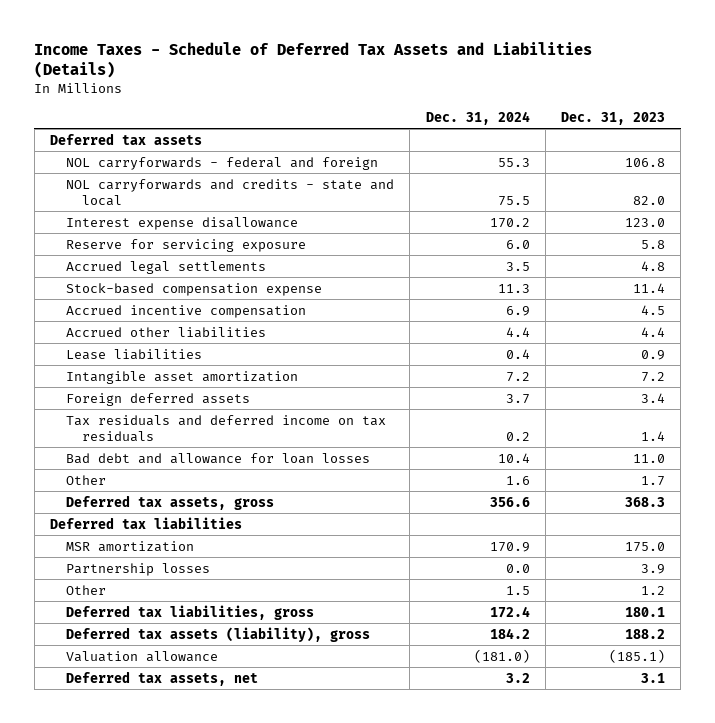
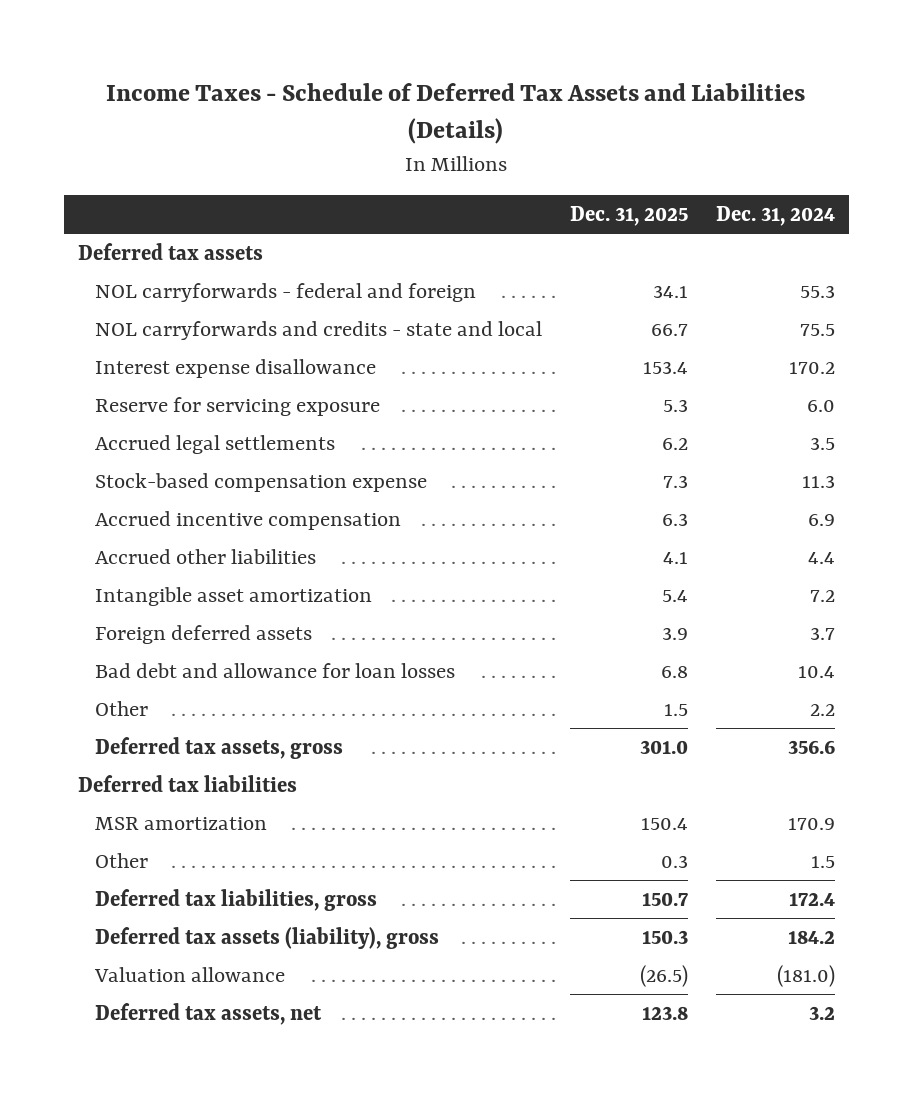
- | Dec. 31, 2024 | Dec. 31, 2023
+ | Dec. 31, 2025 | Dec. 31, 2024
- Lease liabilities | 0.4 | 0.9
- Tax residuals and deferred income on tax residuals | 0.2 | 1.4
- Other | 1.6 | 1.7
+ Other | 1.5 | 2.2
- Partnership losses | 0.0 | 3.9

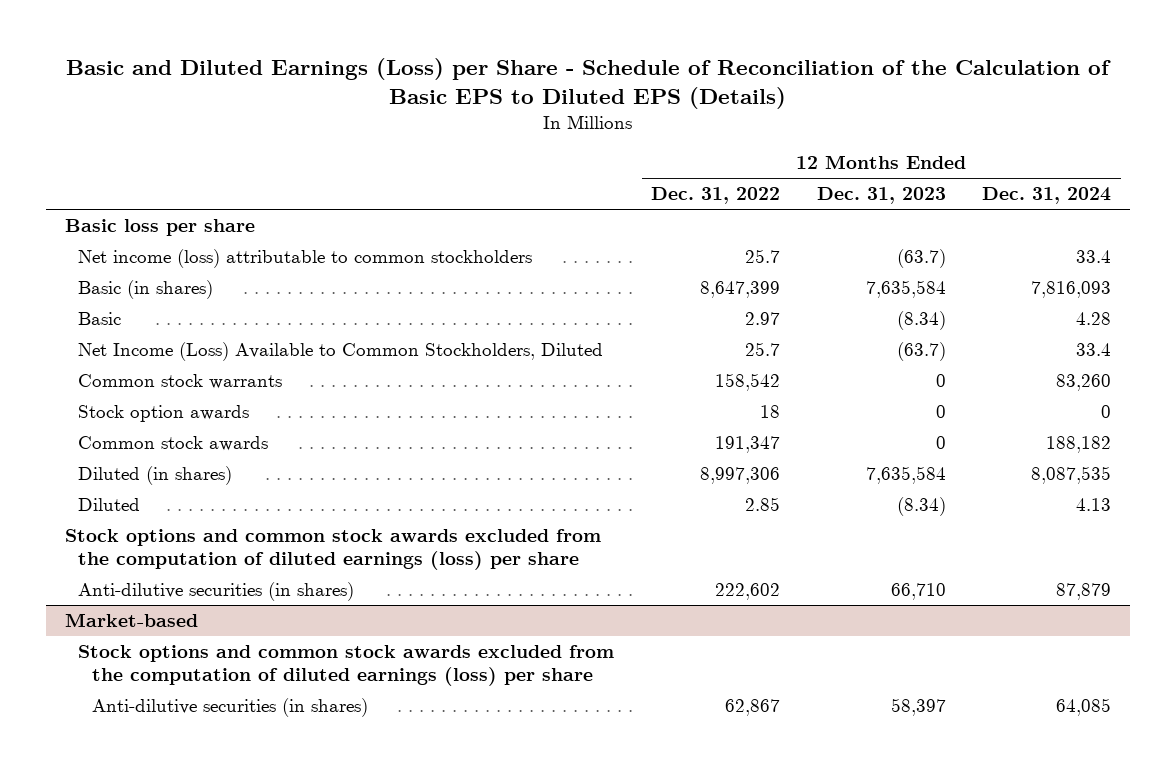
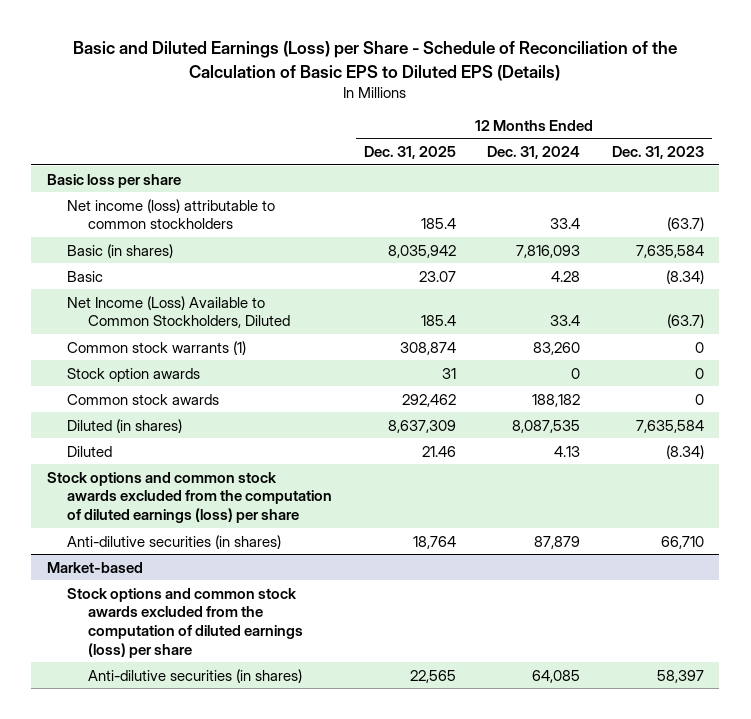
- | 12 Months Ended Dec. 31, 2022 | 12 Months Ended Dec. 31, 2023 | 12 Months Ended Dec. 31, 2024
+ | 12 Months Ended Dec. 31, 2025 | 12 Months Ended Dec. 31, 2024 | 12 Months Ended Dec. 31, 2023
- Common stock warrants | 158,542 | 0 | 83,260
+ Common stock warrants (1) | 308,874 | 83,260 | 0

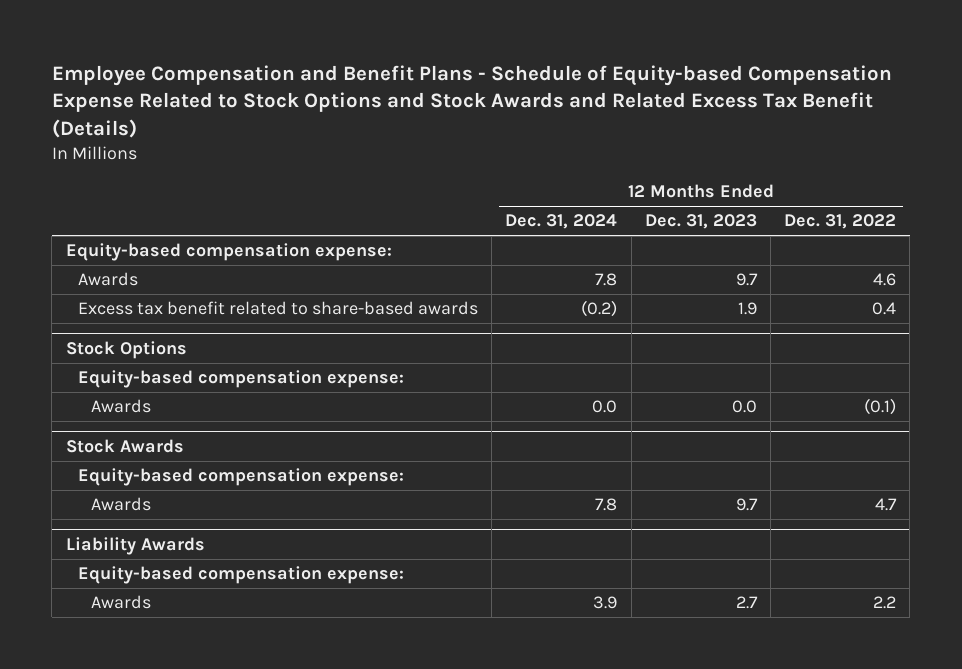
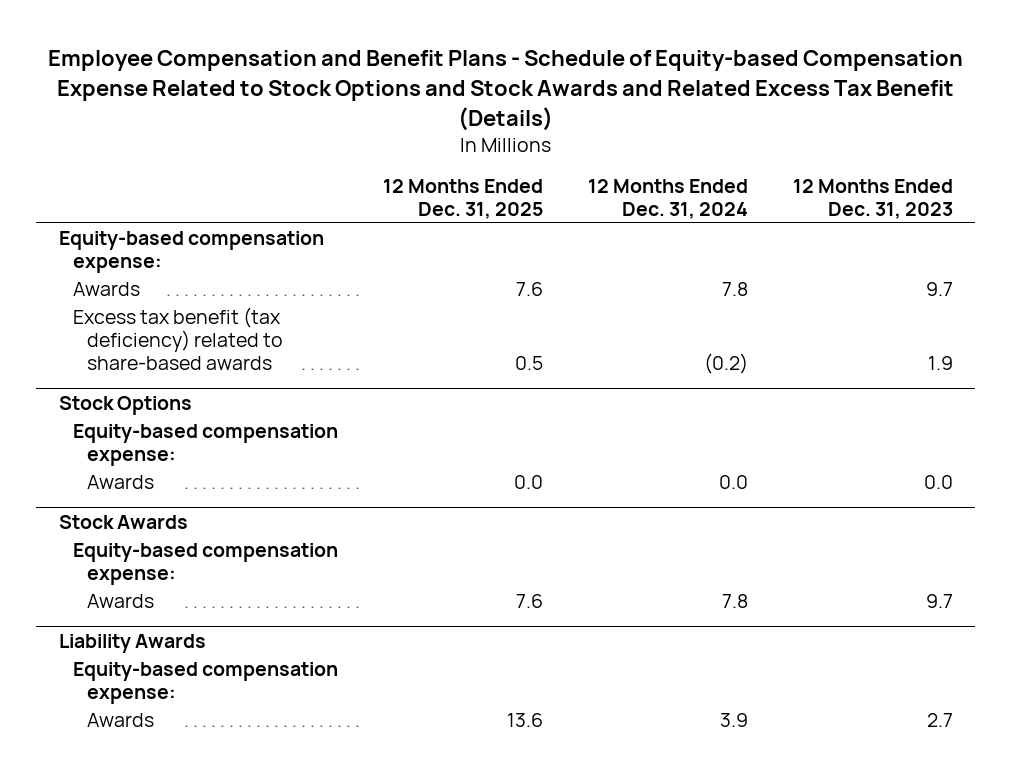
- | 12 Months Ended Dec. 31, 2024 | 12 Months Ended Dec. 31, 2023 | 12 Months Ended Dec. 31, 2022
+ | 12 Months Ended Dec. 31, 2025 | 12 Months Ended Dec. 31, 2024 | 12 Months Ended Dec. 31, 2023
- Excess tax benefit related to share-based awards | (0.2) | 1.9 | 0.4
+ Excess tax benefit (tax deficiency) related to share-based awards | 0.5 | (0.2) | 1.9

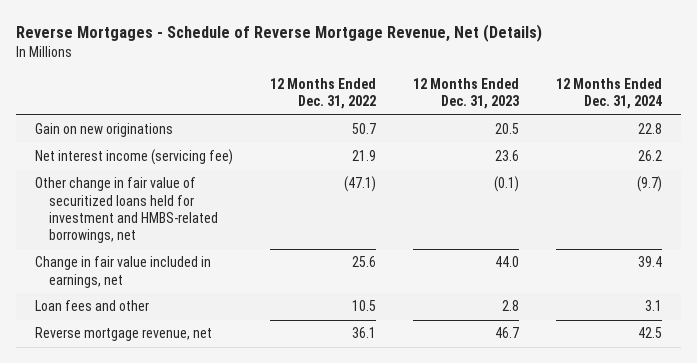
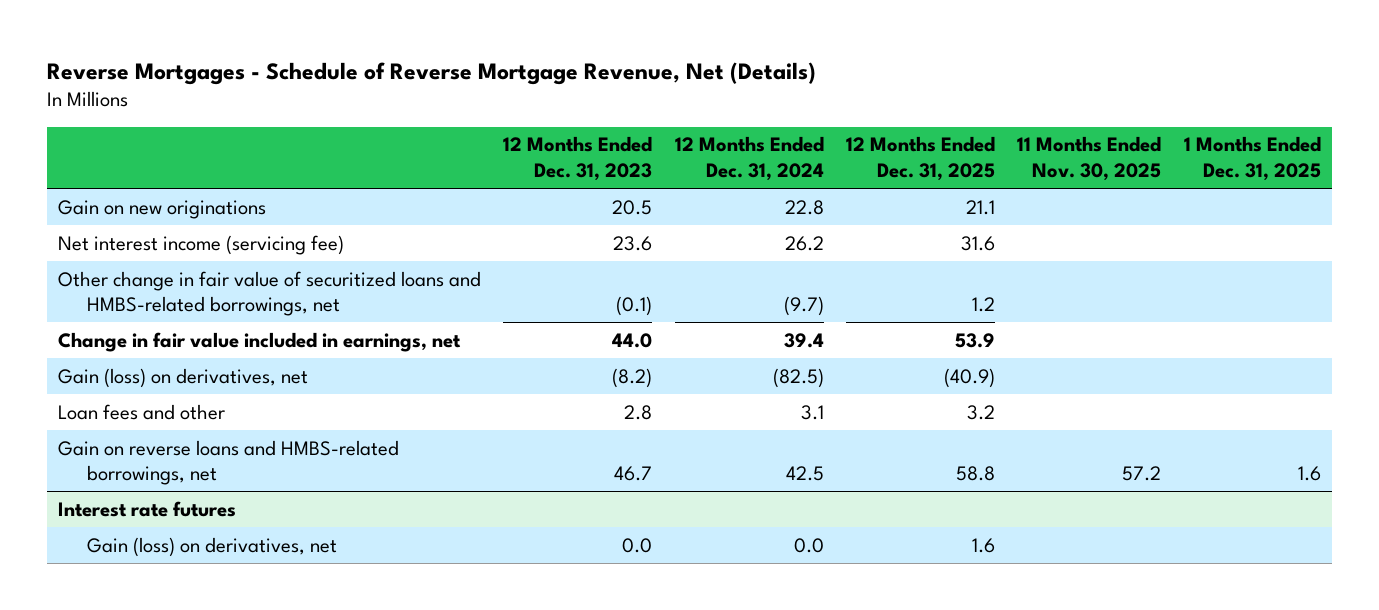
- | 12 Months Ended Dec. 31, 2022 | 12 Months Ended Dec. 31, 2023 | 12 Months Ended Dec. 31, 2024
+ | 12 Months Ended Dec. 31, 2023 | 12 Months Ended Dec. 31, 2024 | 12 Months Ended Dec. 31, 2025 | 11 Months Ended Nov. 30, 2025 | 1 Months Ended Dec. 31, 2025
- Other change in fair value of securitized loans held for investment and HMBS-related borrowings, net | (47.1) | (0.1) | (9.7)
+ Other change in fair value of securitized loans and HMBS-related borrowings, net | (0.1) | (9.7) | 1.2 | |
+ Gain (loss) on derivatives, net | (8.2) | (82.5) | (40.9) | |
- Reverse mortgage revenue, net | 36.1 | 46.7 | 42.5
+ Gain on reverse loans and HMBS-related borrowings, net | 46.7 | 42.5 | 58.8 | 57.2 | 1.6
+ Interest rate futures
+ Gain (loss) on derivatives, net | 0.0 | 0.0 | 1.6 | |

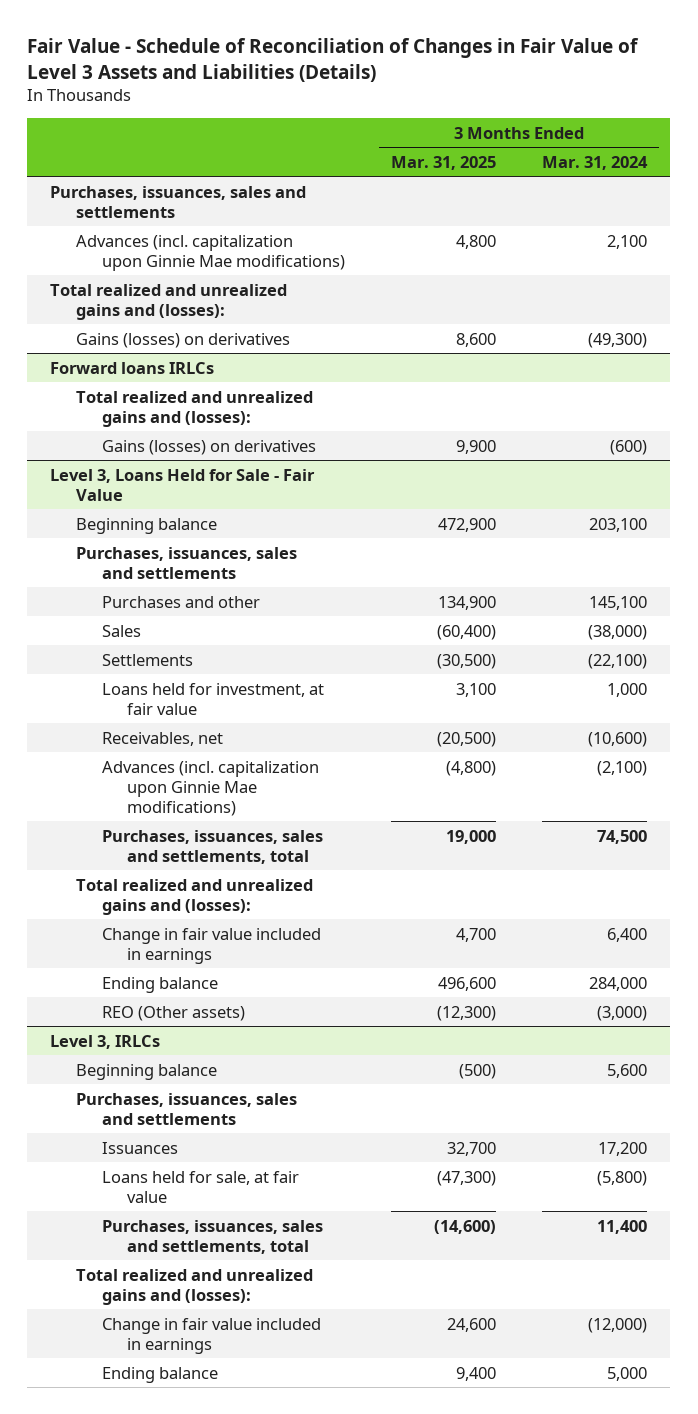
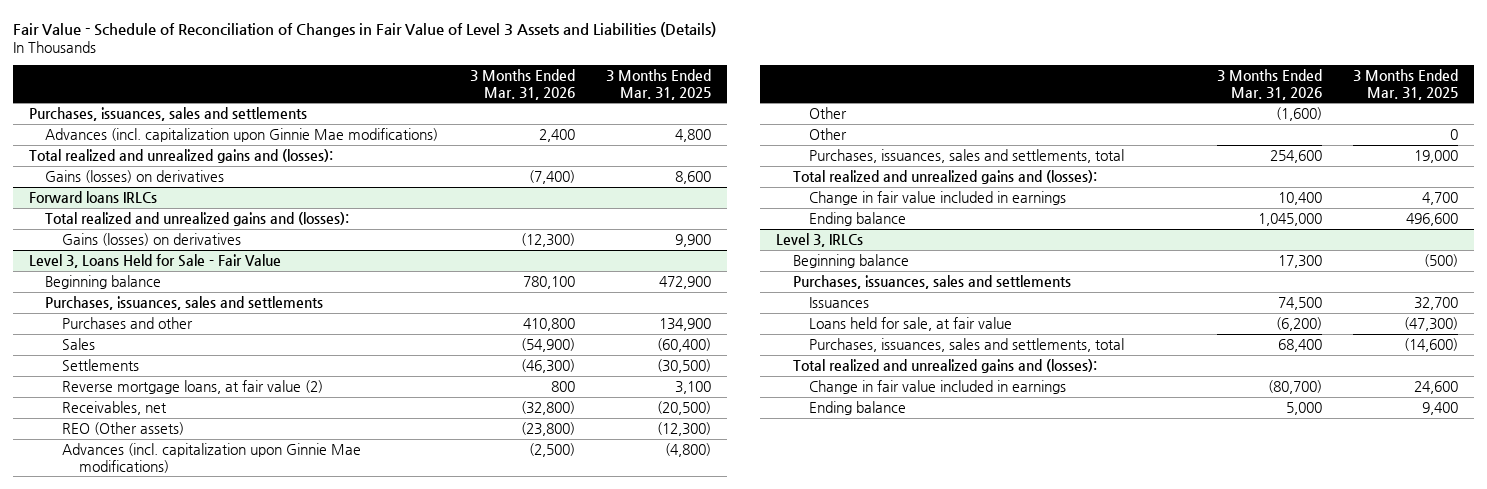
- | 3 Months Ended Mar. 31, 2025 | 3 Months Ended Mar. 31, 2024
+ | 3 Months Ended Mar. 31, 2026 | 3 Months Ended Mar. 31, 2025
@ Level 3, Loans Held for Sale - Fair Value
- Loans held for investment, at fair value | 3,100 | 1,000
+ Reverse mortgage loans, at fair value (2) | 800 | 3,100
moved up: REO (Other assets) | (23,800) | (12,300)
+ Other | (1,600) |
+ Other | | 0

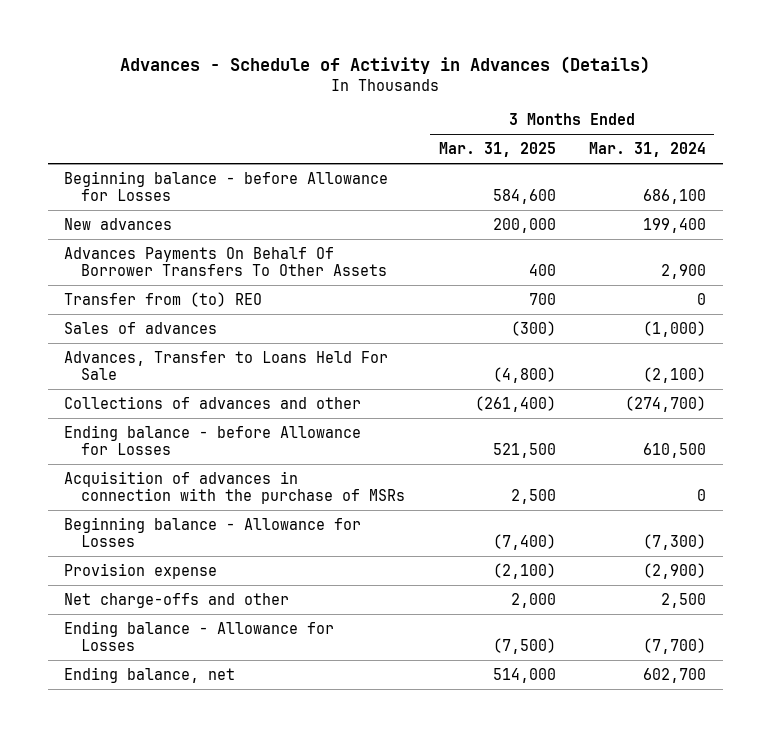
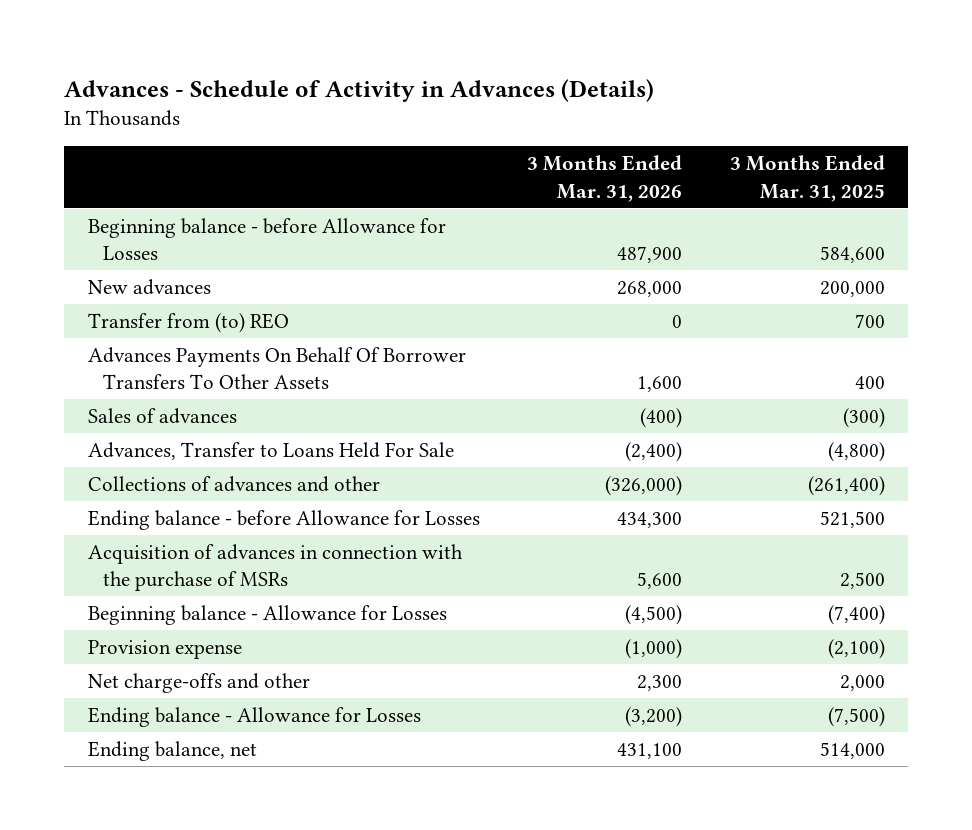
- | 3 Months Ended Mar. 31, 2025 | 3 Months Ended Mar. 31, 2024
+ | 3 Months Ended Mar. 31, 2026 | 3 Months Ended Mar. 31, 2025
moved down: Advances Payments On Behalf Of Borrower Transfers To Other Assets | 1,600 | 400

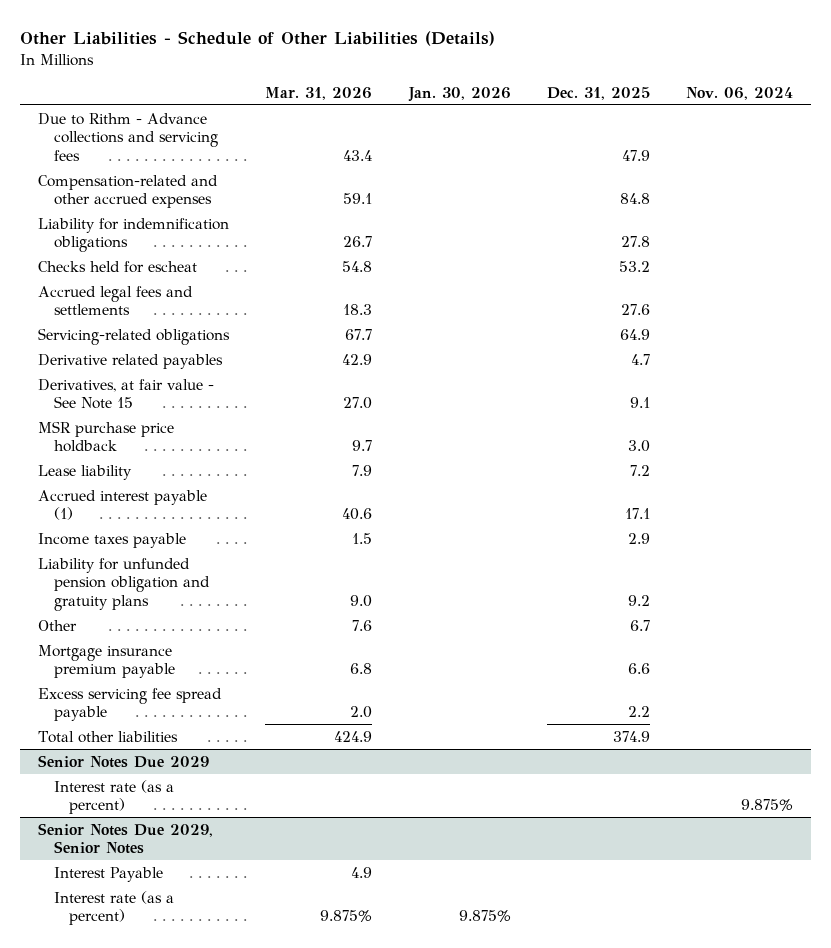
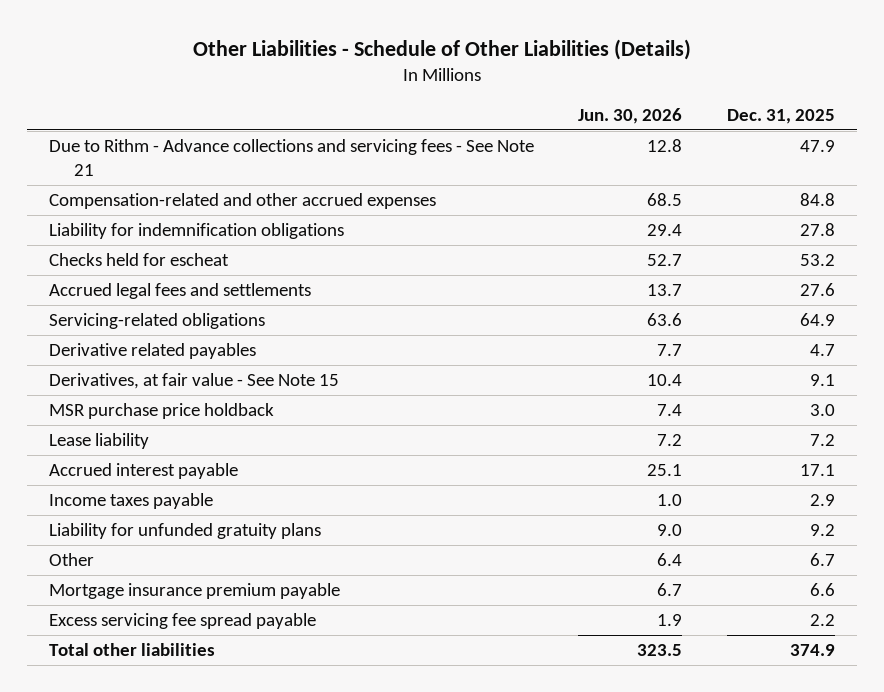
- | Mar. 31, 2026 | Jan. 30, 2026 | Dec. 31, 2025 | Nov. 06, 2024
+ | Jun. 30, 2026 | Dec. 31, 2025
- Due to Rithm - Advance collections and servicing fees | 43.4 | | 47.9 |
+ Due to Rithm - Advance collections and servicing fees - See Note 21 | 12.8 | 47.9
- Accrued interest payable (1) | 40.6 | | 17.1 |
+ Accrued interest payable | 25.1 | 17.1
- Liability for unfunded pension obligation and gratuity plans | 9.0 | | 9.2 |
+ Liability for unfunded gratuity plans | 9.0 | 9.2
- Senior Notes Due 2029
- Interest rate (as a percent) | | | | 9.875%
- Senior Notes Due 2029, Senior Notes
- Interest Payable | 4.9 | | |
- Interest rate (as a percent) | 9.875% | 9.875% | |

